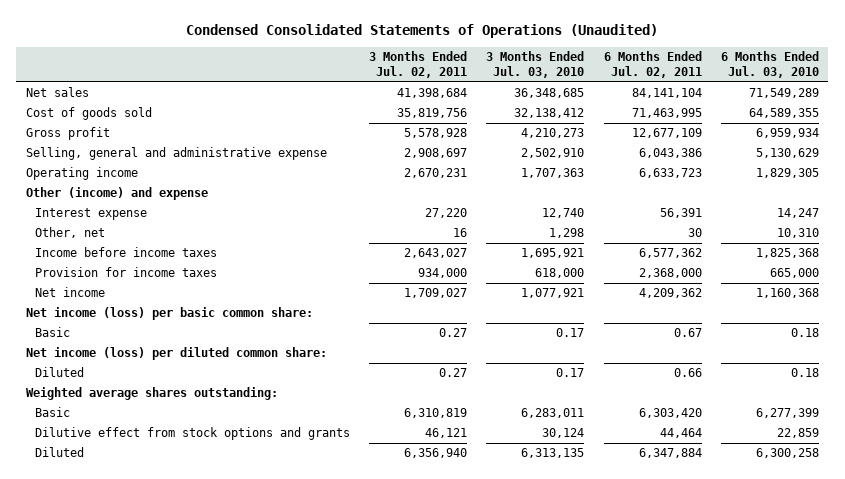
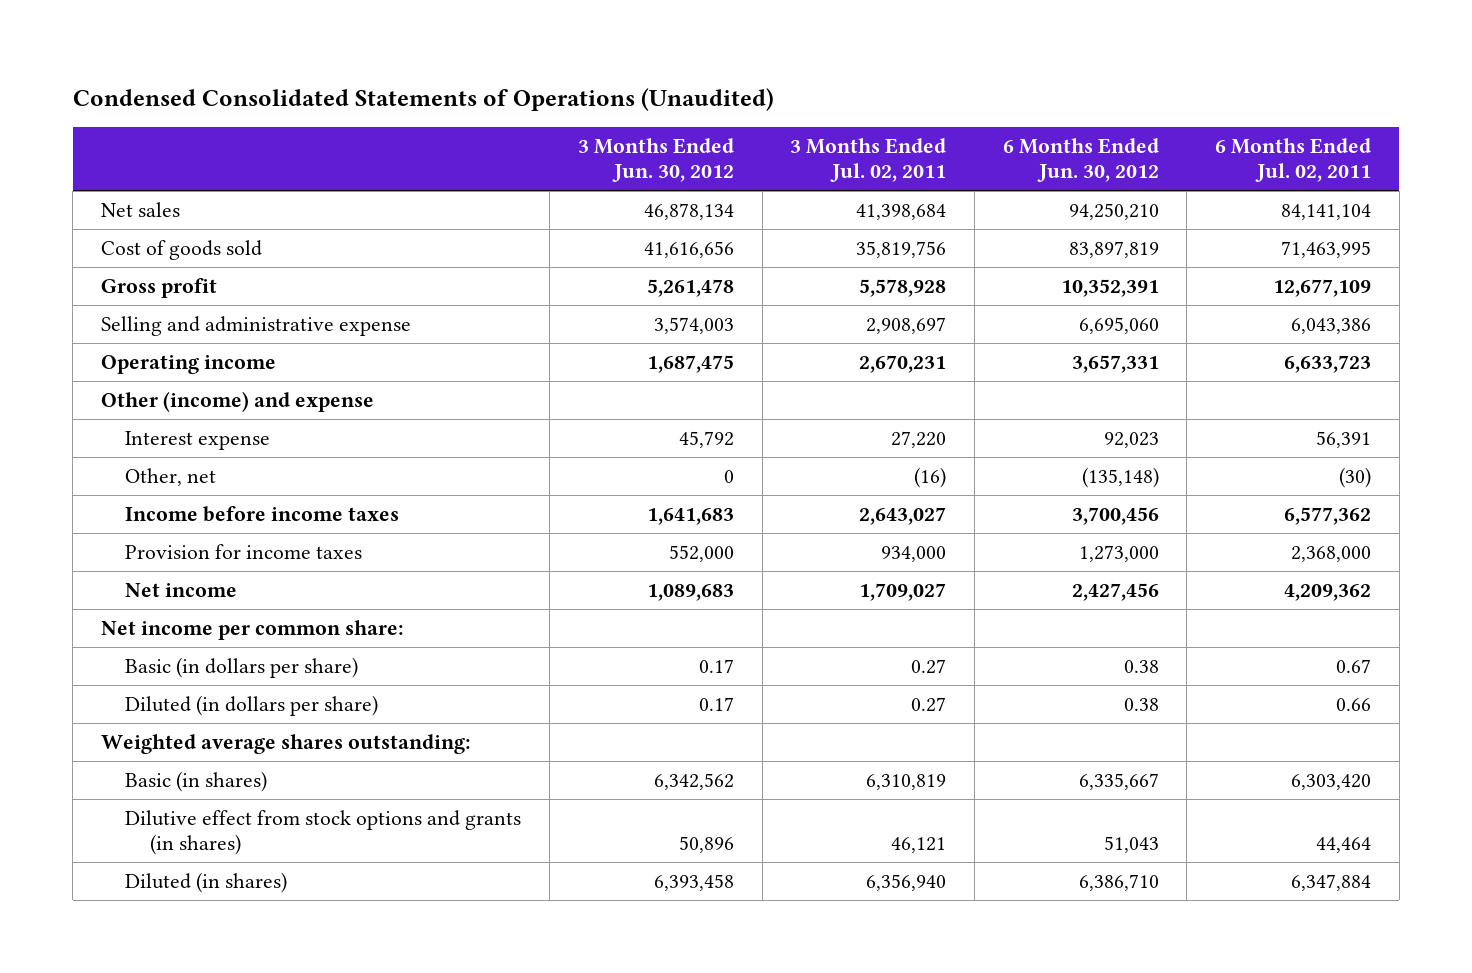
- | 3 Months Ended Jul. 02, 2011 | 3 Months Ended Jul. 03, 2010 | 6 Months Ended Jul. 02, 2011 | 6 Months Ended Jul. 03, 2010
+ | 3 Months Ended Jun. 30, 2012 | 3 Months Ended Jul. 02, 2011 | 6 Months Ended Jun. 30, 2012 | 6 Months Ended Jul. 02, 2011
- Selling, general and administrative expense | 2,908,697 | 2,502,910 | 6,043,386 | 5,130,629
+ Selling and administrative expense | 3,574,003 | 2,908,697 | 6,695,060 | 6,043,386
- Other, net | 16 | 1,298 | 30 | 10,310
+ Other, net | 0 | (16) | (135,148) | (30)
- Net income (loss) per basic common share:
- Basic | 0.27 | 0.17 | 0.67 | 0.18
- Net income (loss) per diluted common share:
- Diluted | 0.27 | 0.17 | 0.66 | 0.18
+ Net income per common share:
+ Basic (in dollars per share) | 0.17 | 0.27 | 0.38 | 0.67
+ Diluted (in dollars per share) | 0.17 | 0.27 | 0.38 | 0.66
- Basic | 6,310,819 | 6,283,011 | 6,303,420 | 6,277,399
- Dilutive effect from stock options and grants | 46,121 | 30,124 | 44,464 | 22,859
- Diluted | 6,356,940 | 6,313,135 | 6,347,884 | 6,300,258
+ Basic (in shares) | 6,342,562 | 6,310,819 | 6,335,667 | 6,303,420
+ Dilutive effect from stock options and grants (in shares) | 50,896 | 46,121 | 51,043 | 44,464
+ Diluted (in shares) | 6,393,458 | 6,356,940 | 6,386,710 | 6,347,884

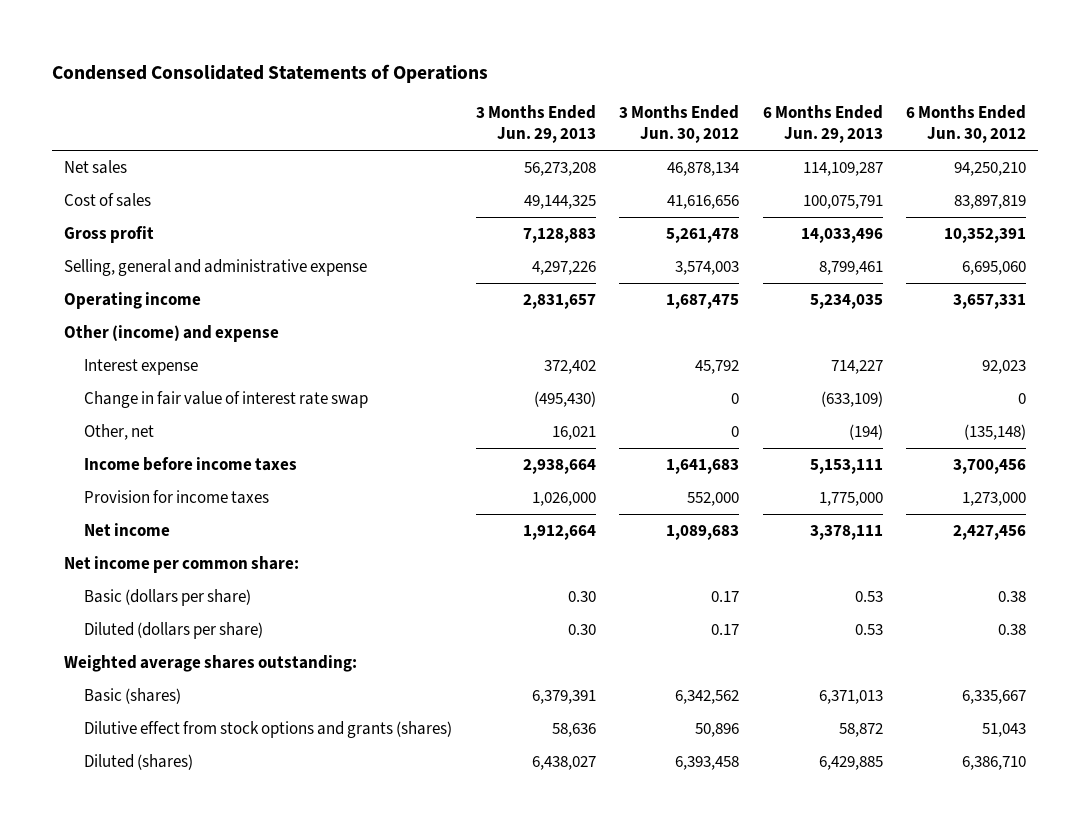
- Condensed Consolidated Statements of Operations (Unaudited)
+ Condensed Consolidated Statements of Operations
- | 3 Months Ended Jun. 30, 2012 | 3 Months Ended Jul. 02, 2011 | 6 Months Ended Jun. 30, 2012 | 6 Months Ended Jul. 02, 2011
+ | 3 Months Ended Jun. 29, 2013 | 3 Months Ended Jun. 30, 2012 | 6 Months Ended Jun. 29, 2013 | 6 Months Ended Jun. 30, 2012
- Cost of goods sold | 41,616,656 | 35,819,756 | 83,897,819 | 71,463,995
+ Cost of sales | 49,144,325 | 41,616,656 | 100,075,791 | 83,897,819
- Selling and administrative expense | 3,574,003 | 2,908,697 | 6,695,060 | 6,043,386
+ Selling, general and administrative expense | 4,297,226 | 3,574,003 | 8,799,461 | 6,695,060
+ Change in fair value of interest rate swap | (495,430) | 0 | (633,109) | 0
- Basic (in dollars per share) | 0.17 | 0.27 | 0.38 | 0.67
- Diluted (in dollars per share) | 0.17 | 0.27 | 0.38 | 0.66
+ Basic (dollars per share) | 0.30 | 0.17 | 0.53 | 0.38
+ Diluted (dollars per share) | 0.30 | 0.17 | 0.53 | 0.38
- Basic (in shares) | 6,342,562 | 6,310,819 | 6,335,667 | 6,303,420
- Dilutive effect from stock options and grants (in shares) | 50,896 | 46,121 | 51,043 | 44,464
- Diluted (in shares) | 6,393,458 | 6,356,940 | 6,386,710 | 6,347,884
+ Basic (shares) | 6,379,391 | 6,342,562 | 6,371,013 | 6,335,667
+ Dilutive effect from stock options and grants (shares) | 58,636 | 50,896 | 58,872 | 51,043
+ Diluted (shares) | 6,438,027 | 6,393,458 | 6,429,885 | 6,386,710

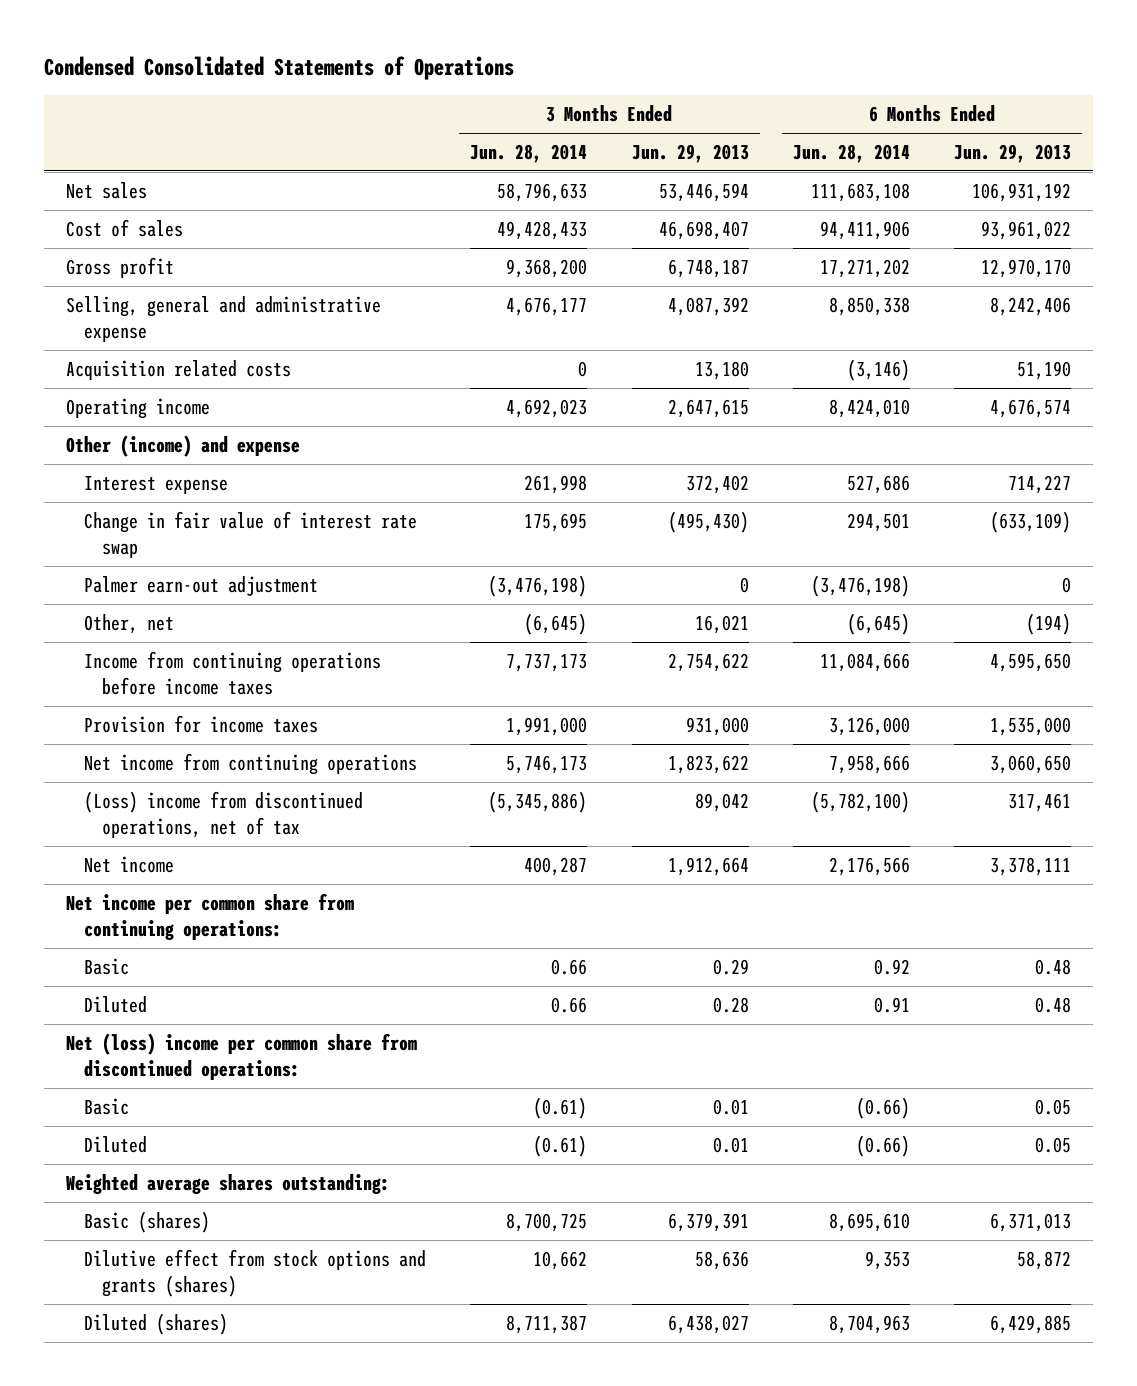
- | 3 Months Ended Jun. 29, 2013 | 3 Months Ended Jun. 30, 2012 | 6 Months Ended Jun. 29, 2013 | 6 Months Ended Jun. 30, 2012
+ | 3 Months Ended Jun. 28, 2014 | 3 Months Ended Jun. 29, 2013 | 6 Months Ended Jun. 28, 2014 | 6 Months Ended Jun. 29, 2013
- Net sales | 56,273,208 | 46,878,134 | 114,109,287 | 94,250,210
- Cost of sales | 49,144,325 | 41,616,656 | 100,075,791 | 83,897,819
- Gross profit | 7,128,883 | 5,261,478 | 14,033,496 | 10,352,391
- Selling, general and administrative expense | 4,297,226 | 3,574,003 | 8,799,461 | 6,695,060
- Operating income | 2,831,657 | 1,687,475 | 5,234,035 | 3,657,331
+ Net sales | 58,796,633 | 53,446,594 | 111,683,108 | 106,931,192
+ Cost of sales | 49,428,433 | 46,698,407 | 94,411,906 | 93,961,022
+ Gross profit | 9,368,200 | 6,748,187 | 17,271,202 | 12,970,170
+ Selling, general and administrative expense | 4,676,177 | 4,087,392 | 8,850,338 | 8,242,406
+ Acquisition related costs | 0 | 13,180 | (3,146) | 51,190
+ Operating income | 4,692,023 | 2,647,615 | 8,424,010 | 4,676,574
+ Palmer earn-out adjustment | (3,476,198) | 0 | (3,476,198) | 0
- Income before income taxes | 2,938,664 | 1,641,683 | 5,153,111 | 3,700,456
- Provision for income taxes | 1,026,000 | 552,000 | 1,775,000 | 1,273,000
+ Income from continuing operations before income taxes | 7,737,173 | 2,754,622 | 11,084,666 | 4,595,650
+ Provision for income taxes | 1,991,000 | 931,000 | 3,126,000 | 1,535,000
+ Net income from continuing operations | 5,746,173 | 1,823,622 | 7,958,666 | 3,060,650
+ (Loss) income from discontinued operations, net of tax | (5,345,886) | 89,042 | (5,782,100) | 317,461
- Net income per common share:
- Basic (dollars per share) | 0.30 | 0.17 | 0.53 | 0.38
- Diluted (dollars per share) | 0.30 | 0.17 | 0.53 | 0.38
+ Net income per common share from continuing operations:
+ Basic | 0.66 | 0.29 | 0.92 | 0.48
+ Diluted | 0.66 | 0.28 | 0.91 | 0.48
+ Net (loss) income per common share from discontinued operations:
+ Basic | (0.61) | 0.01 | (0.66) | 0.05
+ Diluted | (0.61) | 0.01 | (0.66) | 0.05

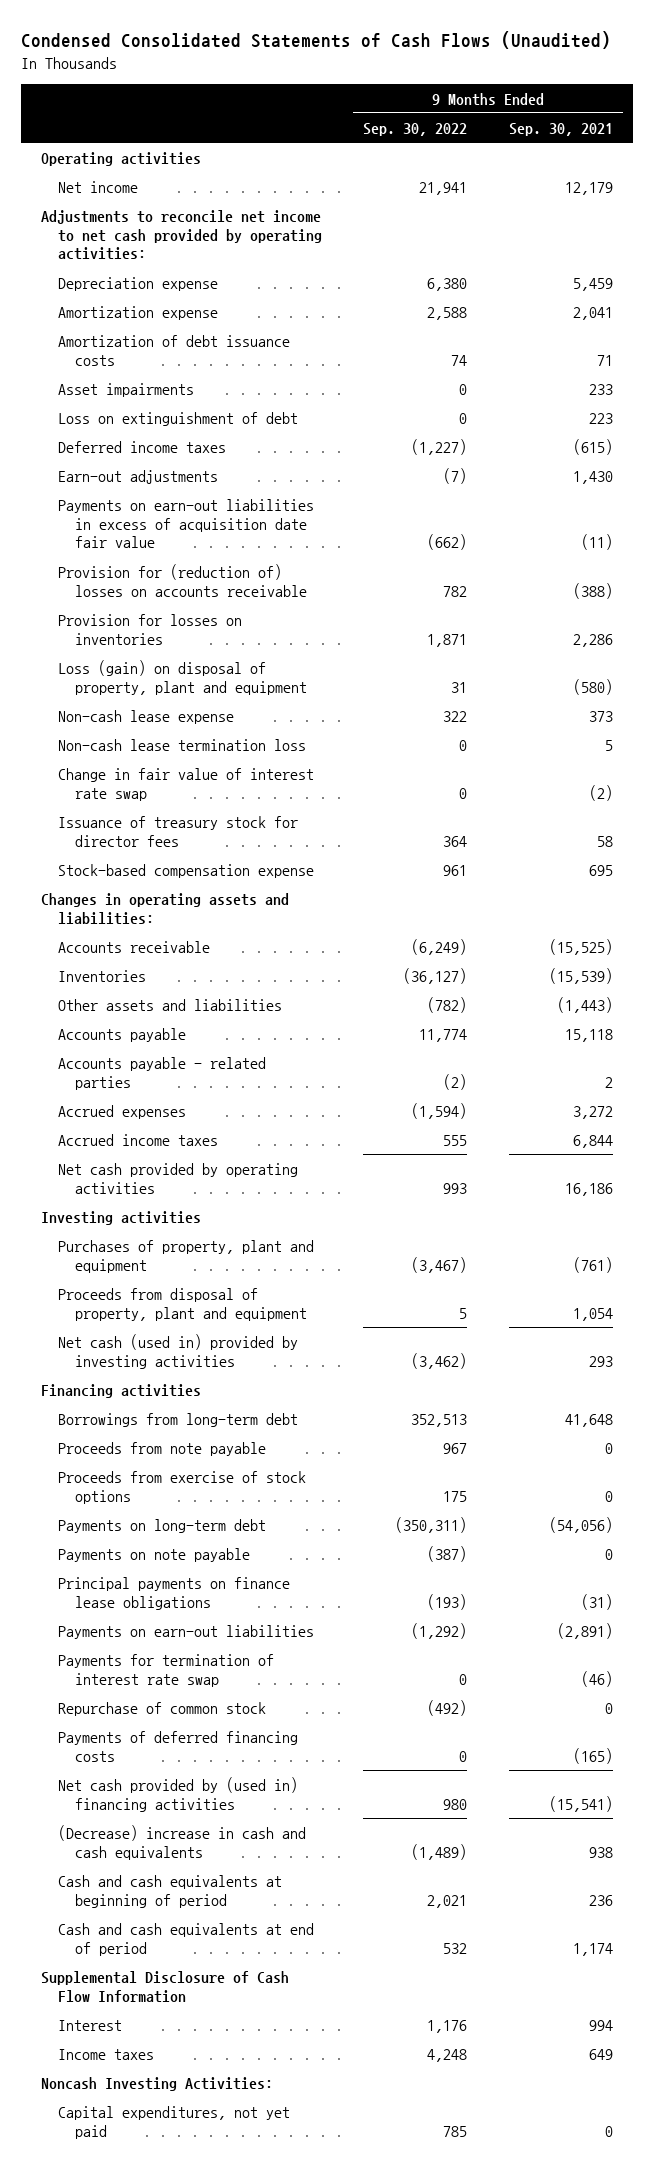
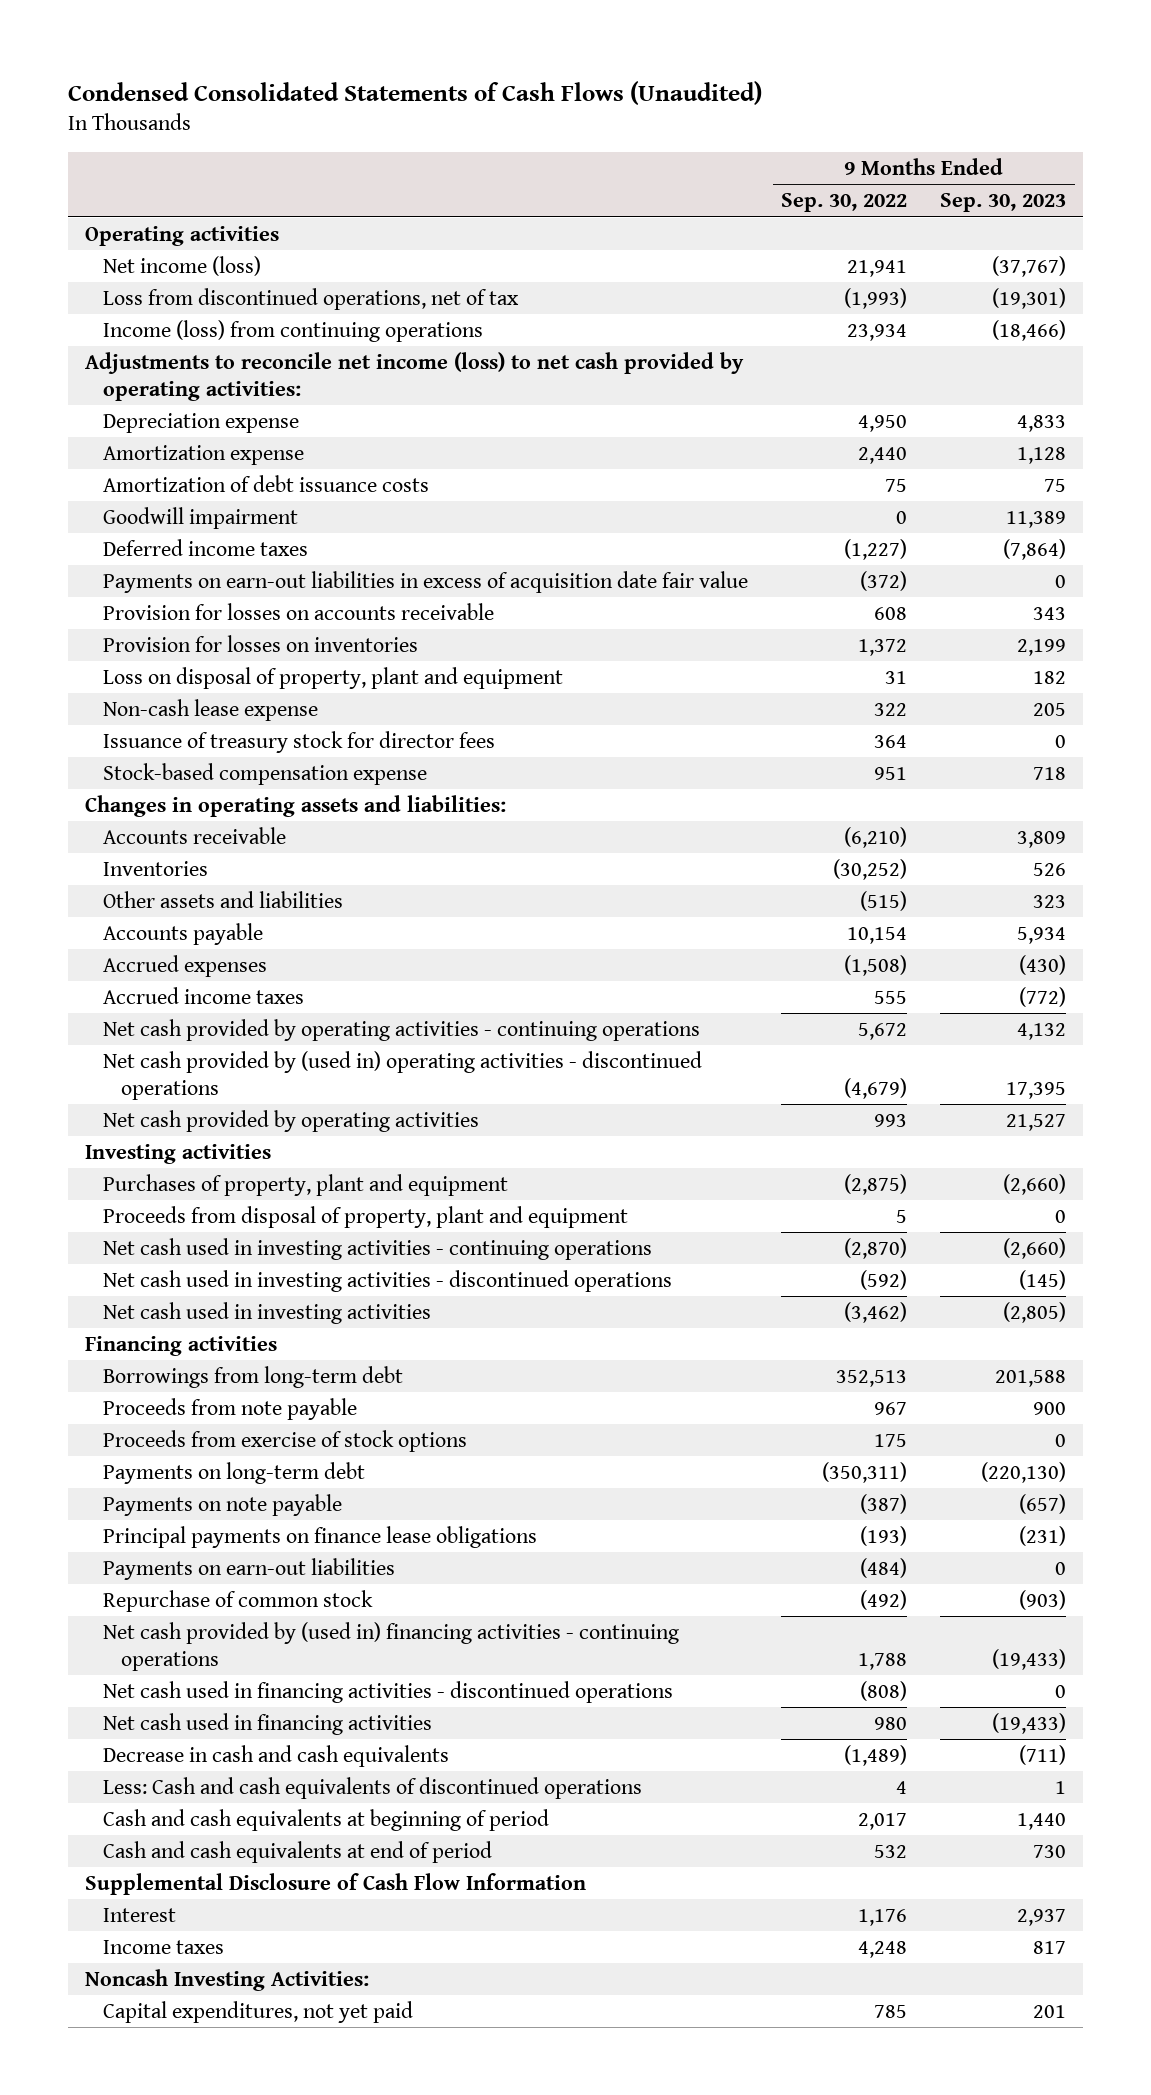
- | 9 Months Ended Sep. 30, 2022 | 9 Months Ended Sep. 30, 2021
+ | 9 Months Ended Sep. 30, 2022 | 9 Months Ended Sep. 30, 2023
- Net income | 21,941 | 12,179
- Adjustments to reconcile net income to net cash provided by operating activities:
- Depreciation expense | 6,380 | 5,459
- Amortization expense | 2,588 | 2,041
- Amortization of debt issuance costs | 74 | 71
- Asset impairments | 0 | 233
- Loss on extinguishment of debt | 0 | 223
+ Net income (loss) | 21,941 | (37,767)
+ Loss from discontinued operations, net of tax | (1,993) | (19,301)
+ Income (loss) from continuing operations | 23,934 | (18,466)
+ Adjustments to reconcile net income (loss) to net cash provided by operating activities:
+ Depreciation expense | 4,950 | 4,833
+ Amortization expense | 2,440 | 1,128
+ Amortization of debt issuance costs | 75 | 75
+ Goodwill impairment | 0 | 11,389
- Earn-out adjustments | (7) | 1,430
- Payments on earn-out liabilities in excess of acquisition date fair value | (662) | (11)
- Provision for (reduction of) losses on accounts receivable | 782 | (388)
- Provision for losses on inventories | 1,871 | 2,286
- Loss (gain) on disposal of property, plant and equipment | 31 | (580)
+ Payments on earn-out liabilities in excess of acquisition date fair value | (372) | 0
+ Provision for losses on accounts receivable | 608 | 343
+ Provision for losses on inventories | 1,372 | 2,199
+ Loss on disposal of property, plant and equipment | 31 | 182
- Non-cash lease termination loss | 0 | 5
- Change in fair value of interest rate swap | 0 | (2)
- Stock-based compensation expense | 961 | 695
+ Stock-based compensation expense | 951 | 718
- Accounts receivable | (6,249) | (15,525)
- Inventories | (36,127) | (15,539)
- Other assets and liabilities | (782) | (1,443)
- Accounts payable | 11,774 | 15,118
- Accounts payable - related parties | (2) | 2
- Accrued expenses | (1,594) | 3,272
+ Accounts receivable | (6,210) | 3,809
+ Inventories | (30,252) | 526
+ Other assets and liabilities | (515) | 323
+ Accounts payable | 10,154 | 5,934
+ Accrued expenses | (1,508) | (430)
+ Net cash provided by operating activities - continuing operations | 5,672 | 4,132
+ Net cash provided by (used in) operating activities - discontinued operations | (4,679) | 17,395
- Purchases of property, plant and equipment | (3,467) | (761)
+ Purchases of property, plant and equipment | (2,875) | (2,660)
- Net cash (used in) provided by investing activities | (3,462) | 293
+ Net cash used in investing activities - continuing operations | (2,870) | (2,660)
+ Net cash used in investing activities - discontinued operations | (592) | (145)
+ Net cash used in investing activities | (3,462) | (2,805)
- Payments on earn-out liabilities | (1,292) | (2,891)
- Payments for termination of interest rate swap | 0 | (46)
+ Payments on earn-out liabilities | (484) | 0
- Payments of deferred financing costs | 0 | (165)
- Net cash provided by (used in) financing activities | 980 | (15,541)
- (Decrease) increase in cash and cash equivalents | (1,489) | 938
- Cash and cash equivalents at beginning of period | 2,021 | 236
+ Net cash provided by (used in) financing activities - continuing operations | 1,788 | (19,433)
+ Net cash used in financing activities - discontinued operations | (808) | 0
+ Net cash used in financing activities | 980 | (19,433)
+ Decrease in cash and cash equivalents | (1,489) | (711)
+ Less: Cash and cash equivalents of discontinued operations | 4 | 1
+ Cash and cash equivalents at beginning of period | 2,017 | 1,440

